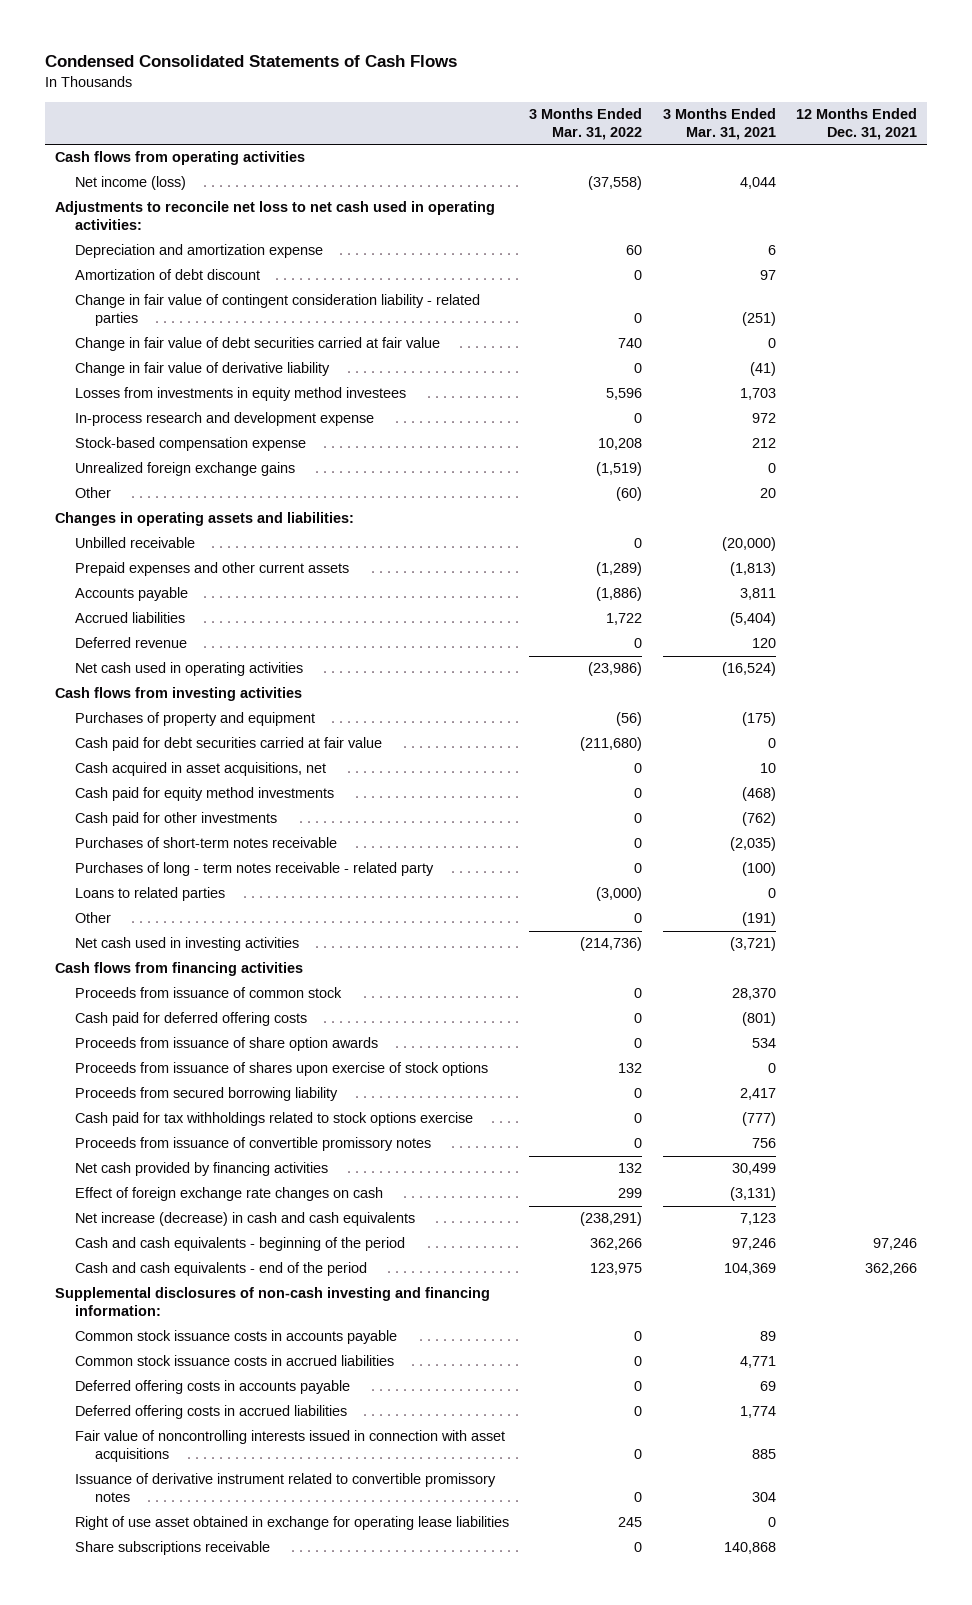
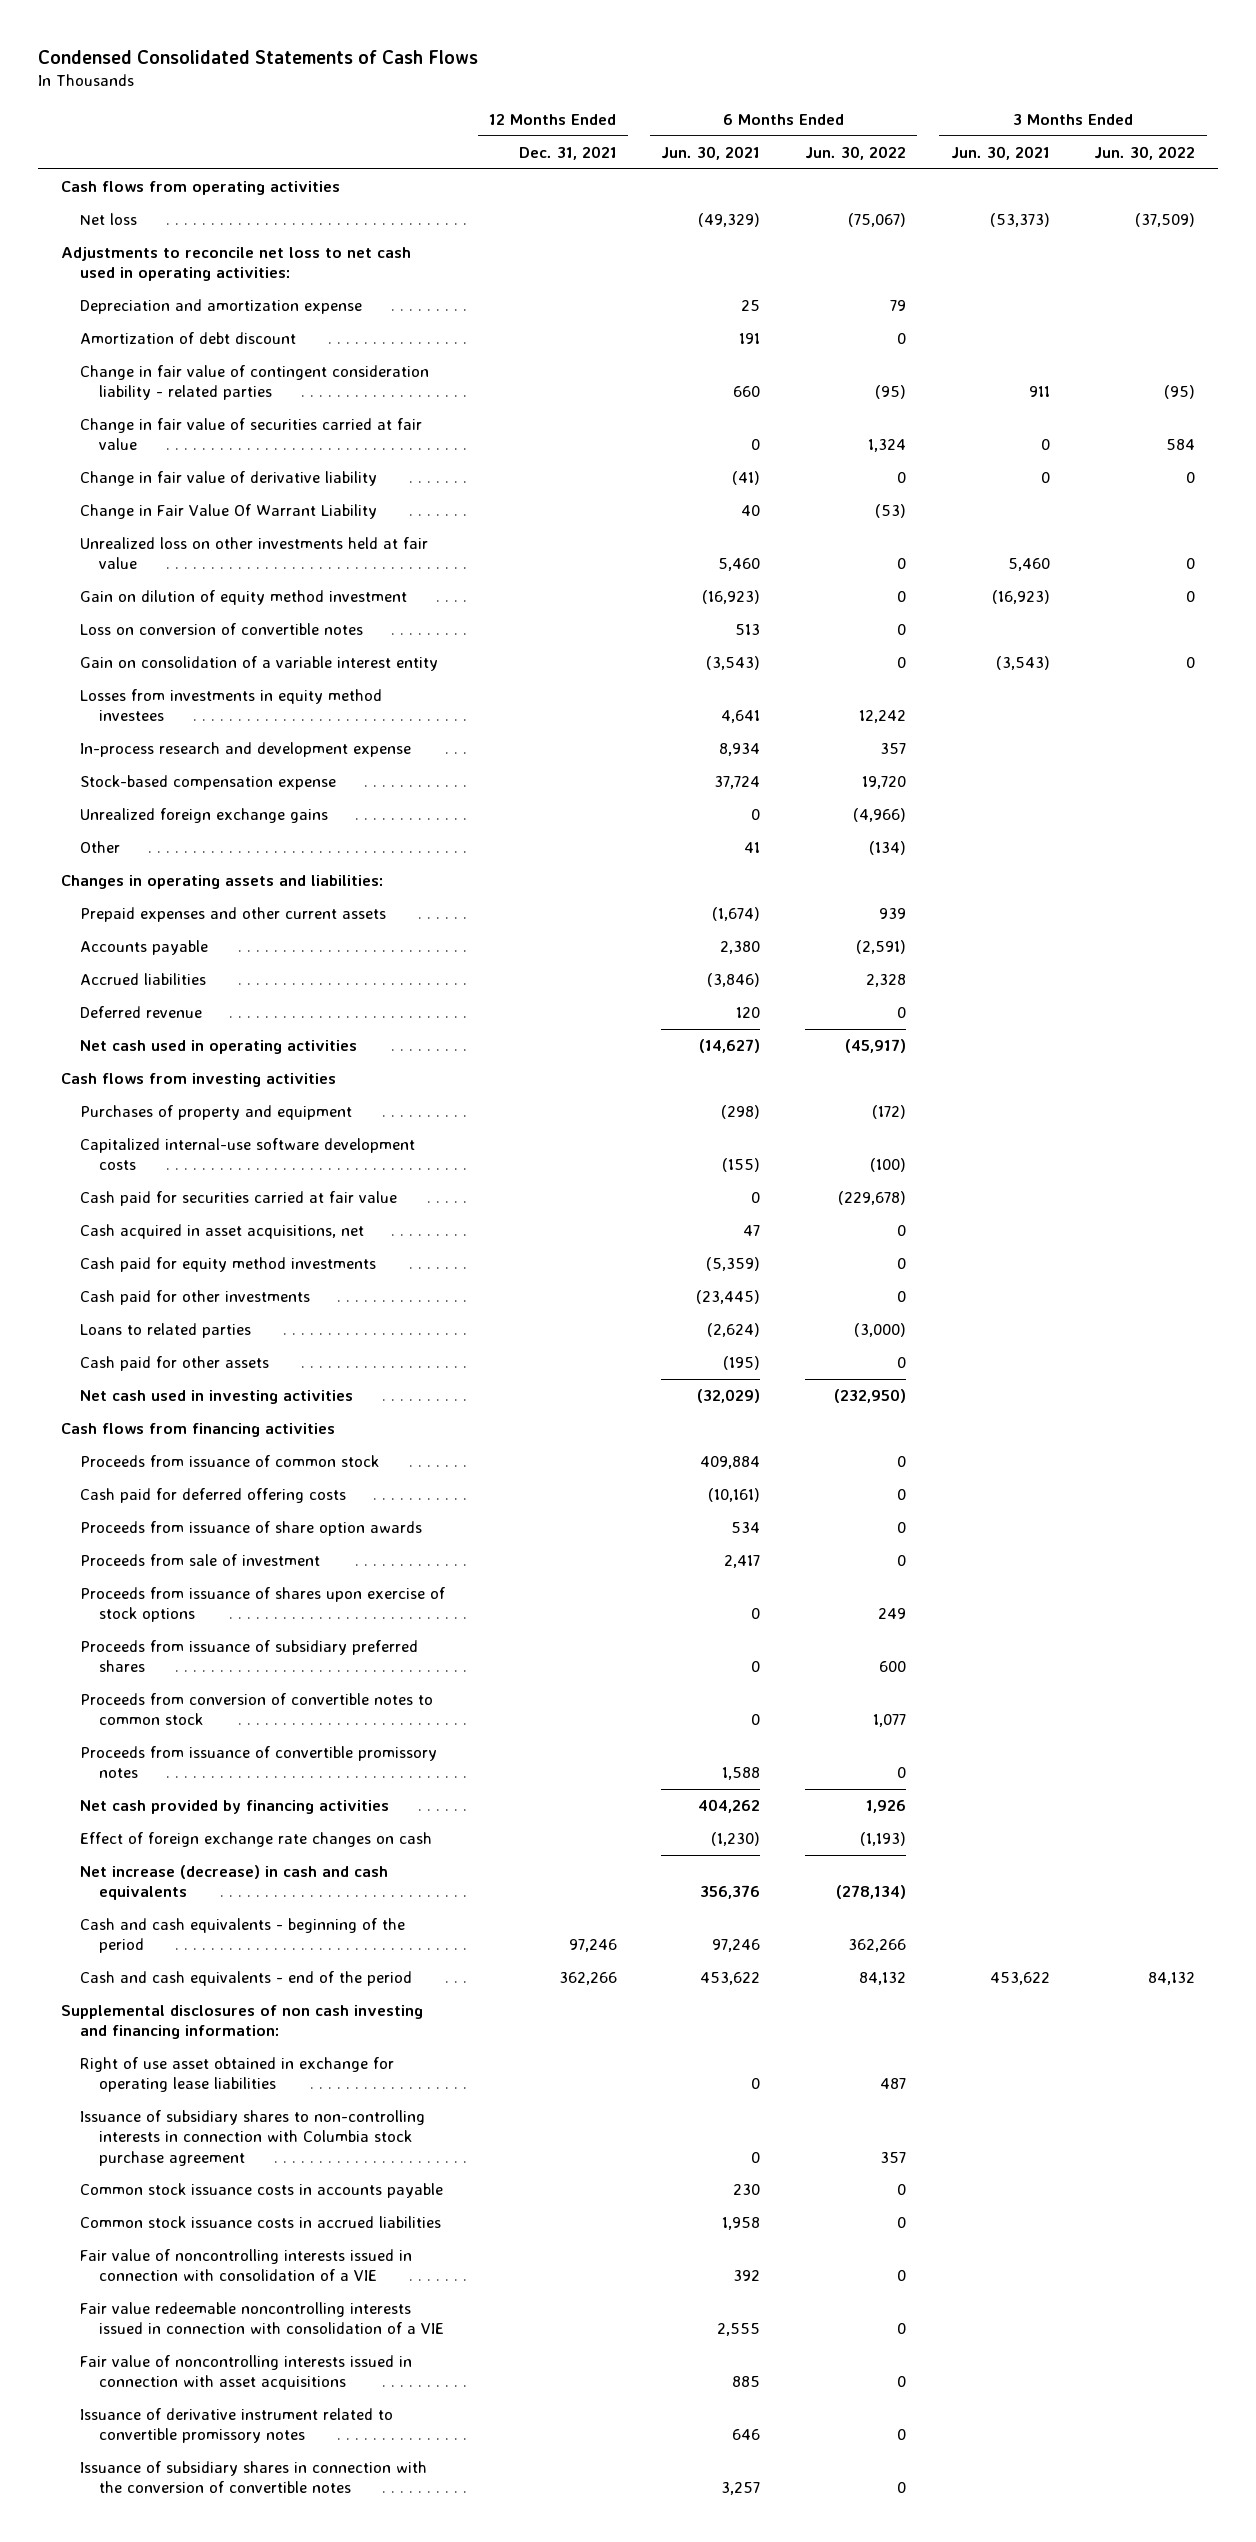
- | 3 Months Ended Mar. 31, 2022 | 3 Months Ended Mar. 31, 2021 | 12 Months Ended Dec. 31, 2021
+ | 12 Months Ended Dec. 31, 2021 | 6 Months Ended Jun. 30, 2021 | 6 Months Ended Jun. 30, 2022 | 3 Months Ended Jun. 30, 2021 | 3 Months Ended Jun. 30, 2022
- Net income (loss) | (37,558) | 4,044 |
+ Net loss | | (49,329) | (75,067) | (53,373) | (37,509)
- Change in fair value of debt securities carried at fair value | 740 | 0 |
+ Change in fair value of securities carried at fair value | | 0 | 1,324 | 0 | 584
+ Change in Fair Value Of Warrant Liability | | 40 | (53) | |
+ Unrealized loss on other investments held at fair value | | 5,460 | 0 | 5,460 | 0
+ Gain on dilution of equity method investment | | (16,923) | 0 | (16,923) | 0
+ Loss on conversion of convertible notes | | 513 | 0 | |
+ Gain on consolidation of a variable interest entity | | (3,543) | 0 | (3,543) | 0
- Unbilled receivable | 0 | (20,000) |
- Cash paid for debt securities carried at fair value | (211,680) | 0 |
+ Capitalized internal-use software development costs | | (155) | (100) | |
+ Cash paid for securities carried at fair value | | 0 | (229,678) | |
- Purchases of short-term notes receivable | 0 | (2,035) |
- Purchases of long - term notes receivable - related party | 0 | (100) |
- Other | 0 | (191) |
+ Cash paid for other assets | | (195) | 0 | |
+ Proceeds from sale of investment | | 2,417 | 0 | |
- Proceeds from secured borrowing liability | 0 | 2,417 |
- Cash paid for tax withholdings related to stock options exercise | 0 | (777) |
+ Proceeds from issuance of subsidiary preferred shares | | 0 | 600 | |
+ Proceeds from conversion of convertible notes to common stock | | 0 | 1,077 | |
- Supplemental disclosures of non-cash investing and financing information:
+ Supplemental disclosures of non cash investing and financing information:
moved up: Right of use asset obtained in exchange for operating lease liabilities | | 0 | 487 | |
+ Issuance of subsidiary shares to non-controlling interests in connection with Columbia stock purchase agreement | | 0 | 357 | |
- Deferred offering costs in accounts payable | 0 | 69 |
- Deferred offering costs in accrued liabilities | 0 | 1,774 |
+ Fair value of noncontrolling interests issued in connection with consolidation of a VIE | | 392 | 0 | |
+ Fair value redeemable noncontrolling interests issued in connection with consolidation of a VIE | | 2,555 | 0 | |
- Share subscriptions receivable | 0 | 140,868 |
+ Issuance of subsidiary shares in connection with the conversion of convertible notes | | 3,257 | 0 | |

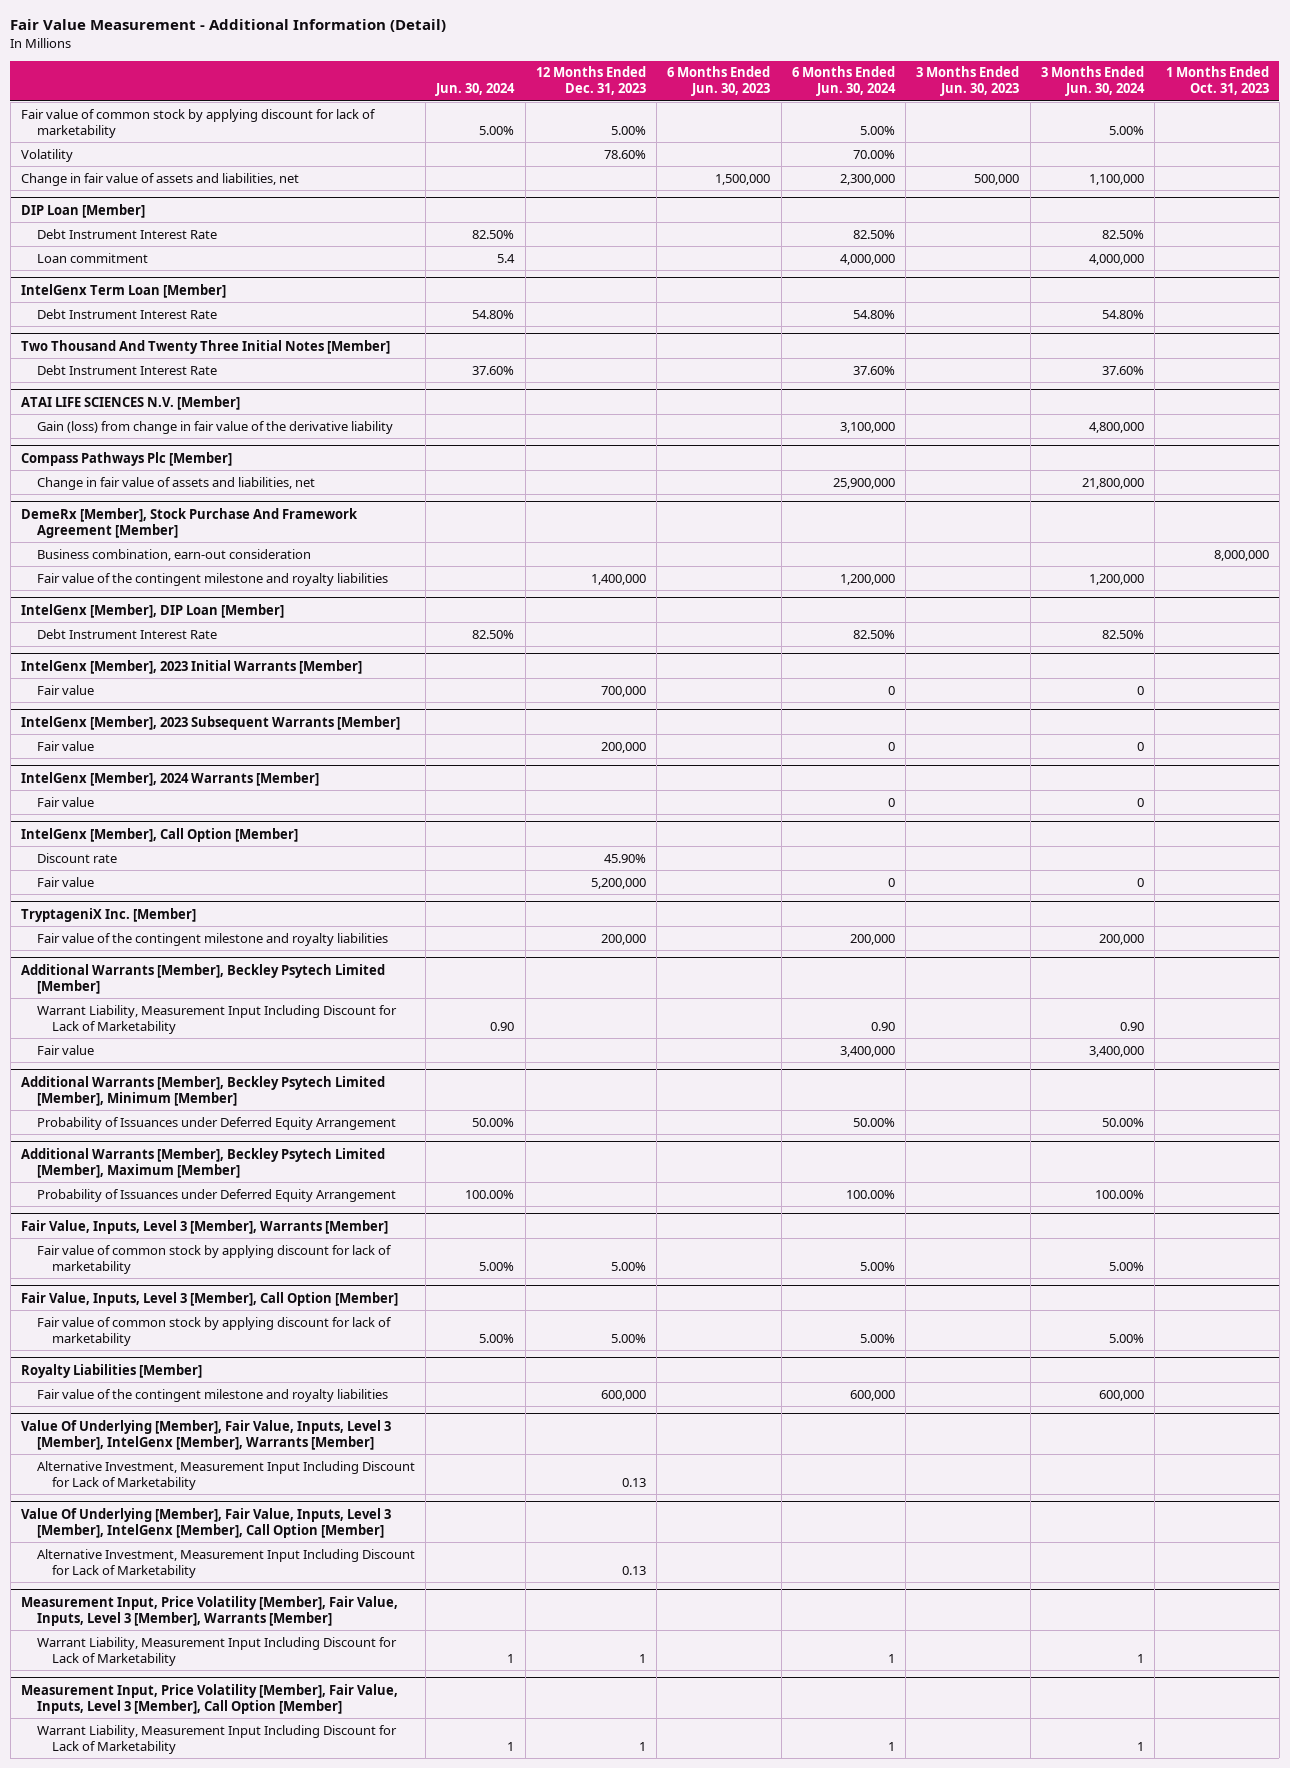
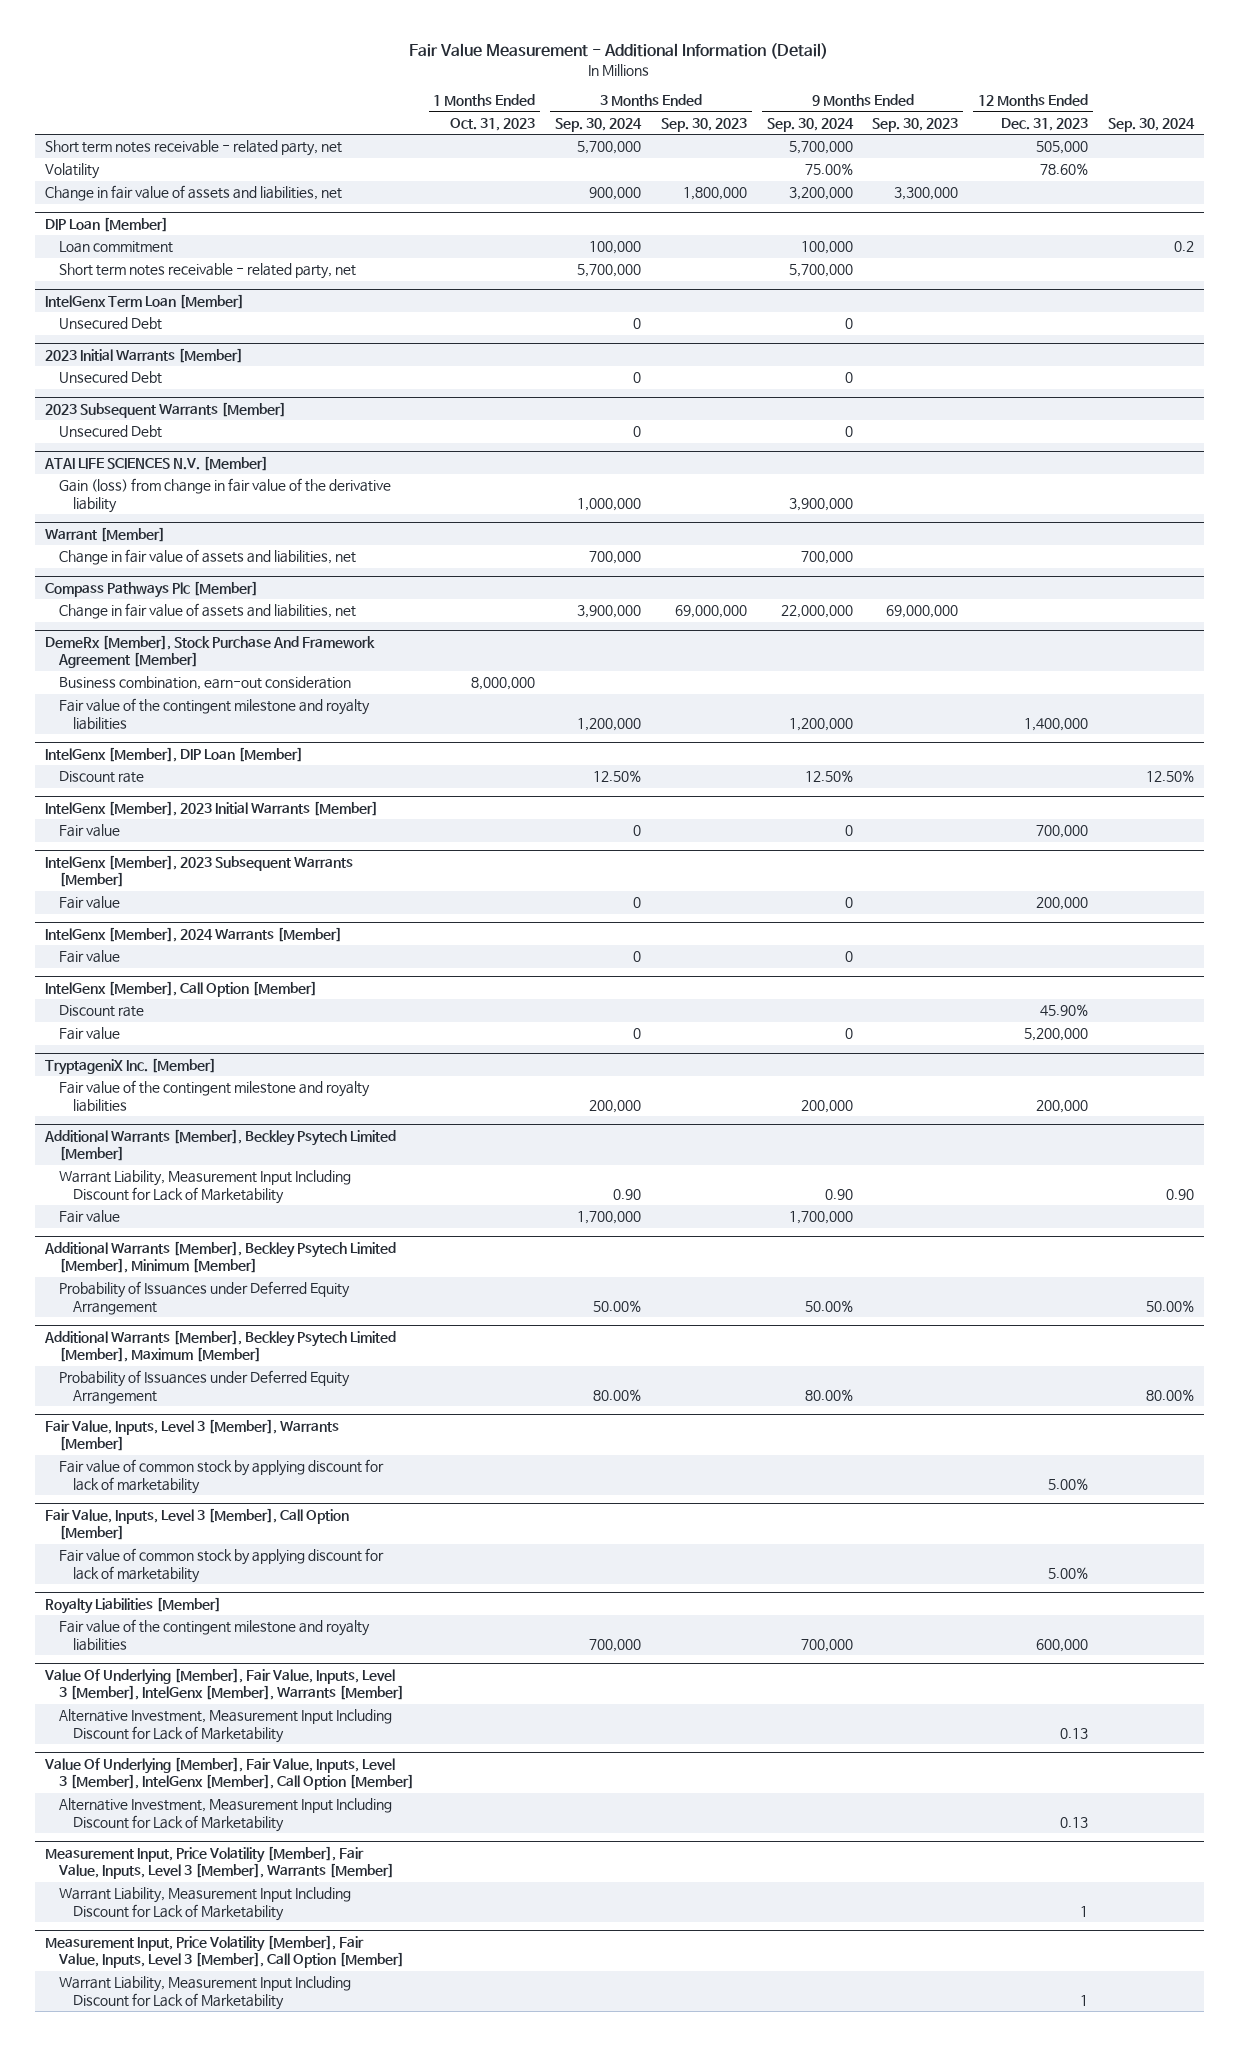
- | Jun. 30, 2024 | 12 Months Ended Dec. 31, 2023 | 6 Months Ended Jun. 30, 2023 | 6 Months Ended Jun. 30, 2024 | 3 Months Ended Jun. 30, 2023 | 3 Months Ended Jun. 30, 2024 | 1 Months Ended Oct. 31, 2023
+ | 1 Months Ended Oct. 31, 2023 | 3 Months Ended Sep. 30, 2024 | 3 Months Ended Sep. 30, 2023 | 9 Months Ended Sep. 30, 2024 | 9 Months Ended Sep. 30, 2023 | 12 Months Ended Dec. 31, 2023 | Sep. 30, 2024
- Fair value of common stock by applying discount for lack of marketability | 5.00% | 5.00% | | 5.00% | | 5.00% |
+ Short term notes receivable - related party, net | | 5,700,000 | | 5,700,000 | | 505,000 |
@ DIP Loan [Member]
- Debt Instrument Interest Rate | 82.50% | | | 82.50% | | 82.50% |
+ Short term notes receivable - related party, net | | 5,700,000 | | 5,700,000 | | |
@ IntelGenx Term Loan [Member]
- Debt Instrument Interest Rate | 54.80% | | | 54.80% | | 54.80% |
- Two Thousand And Twenty Three Initial Notes [Member]
- Debt Instrument Interest Rate | 37.60% | | | 37.60% | | 37.60% |
@ IntelGenx Term Loan [Member]
+ Unsecured Debt | | 0 | | 0 | | |
+ 2023 Initial Warrants [Member]
+ Unsecured Debt | | 0 | | 0 | | |
+ 2023 Subsequent Warrants [Member]
+ Unsecured Debt | | 0 | | 0 | | |
+ Warrant [Member]
+ Change in fair value of assets and liabilities, net | | 700,000 | | 700,000 | | |
@ IntelGenx [Member], DIP Loan [Member]
- Debt Instrument Interest Rate | 82.50% | | | 82.50% | | 82.50% |
+ Discount rate | | 12.50% | | 12.50% | | | 12.50%

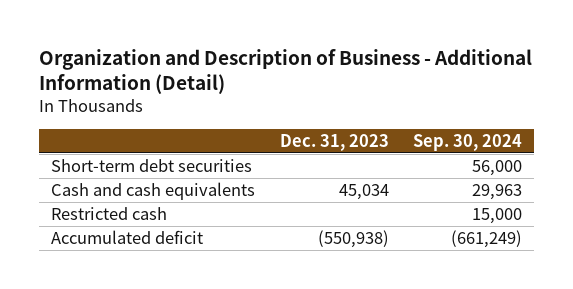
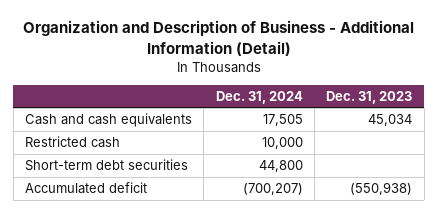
- | Dec. 31, 2023 | Sep. 30, 2024
+ | Dec. 31, 2024 | Dec. 31, 2023
moved down: Short-term debt securities | 44,800 |

